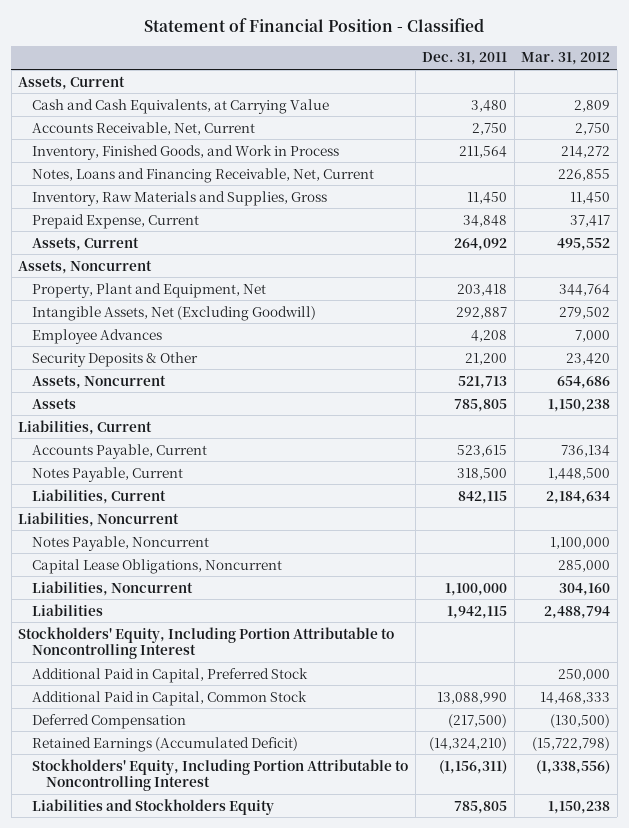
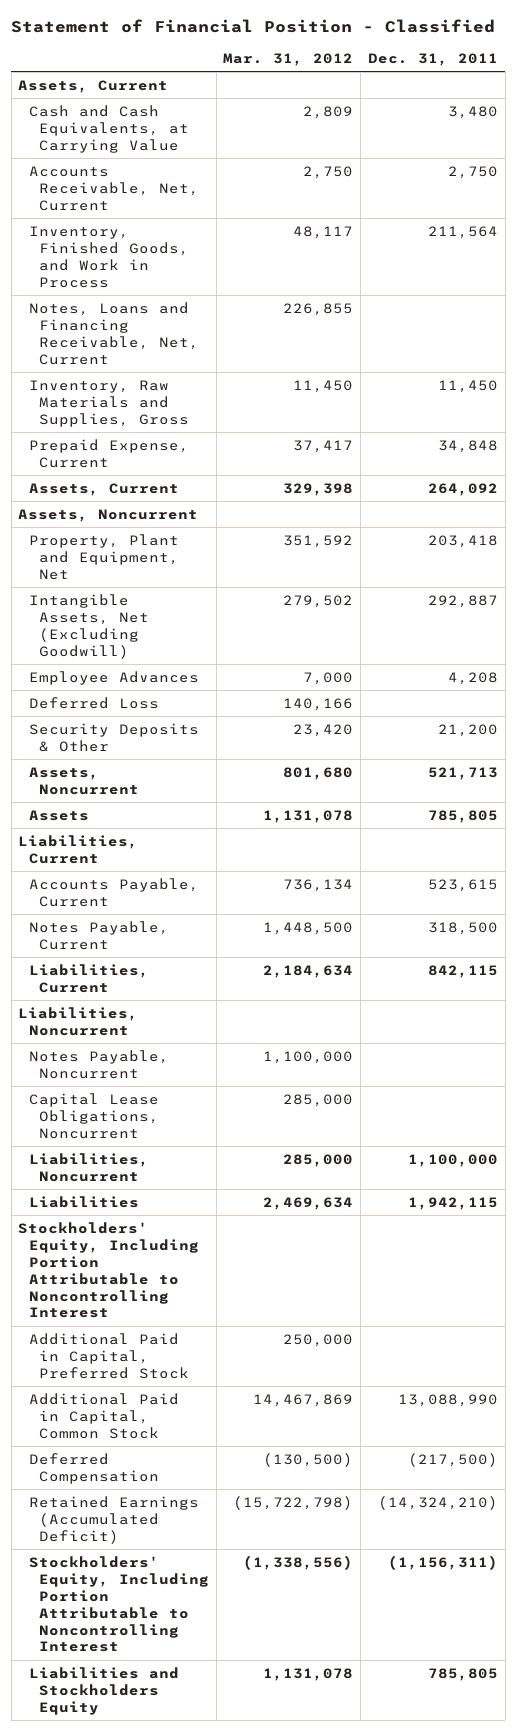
- | Dec. 31, 2011 | Mar. 31, 2012
+ | Mar. 31, 2012 | Dec. 31, 2011
- Inventory, Finished Goods, and Work in Process | 211,564 | 214,272
+ Inventory, Finished Goods, and Work in Process | 48,117 | 211,564
- Assets, Current | 264,092 | 495,552
+ Assets, Current | 329,398 | 264,092
- Property, Plant and Equipment, Net | 203,418 | 344,764
+ Property, Plant and Equipment, Net | 351,592 | 203,418
+ Deferred Loss | 140,166 |
- Assets, Noncurrent | 521,713 | 654,686
- Assets | 785,805 | 1,150,238
+ Assets, Noncurrent | 801,680 | 521,713
+ Assets | 1,131,078 | 785,805
- Liabilities, Noncurrent | 1,100,000 | 304,160
- Liabilities | 1,942,115 | 2,488,794
+ Liabilities, Noncurrent | 285,000 | 1,100,000
+ Liabilities | 2,469,634 | 1,942,115
- Additional Paid in Capital, Common Stock | 13,088,990 | 14,468,333
+ Additional Paid in Capital, Common Stock | 14,467,869 | 13,088,990
- Liabilities and Stockholders Equity | 785,805 | 1,150,238
+ Liabilities and Stockholders Equity | 1,131,078 | 785,805

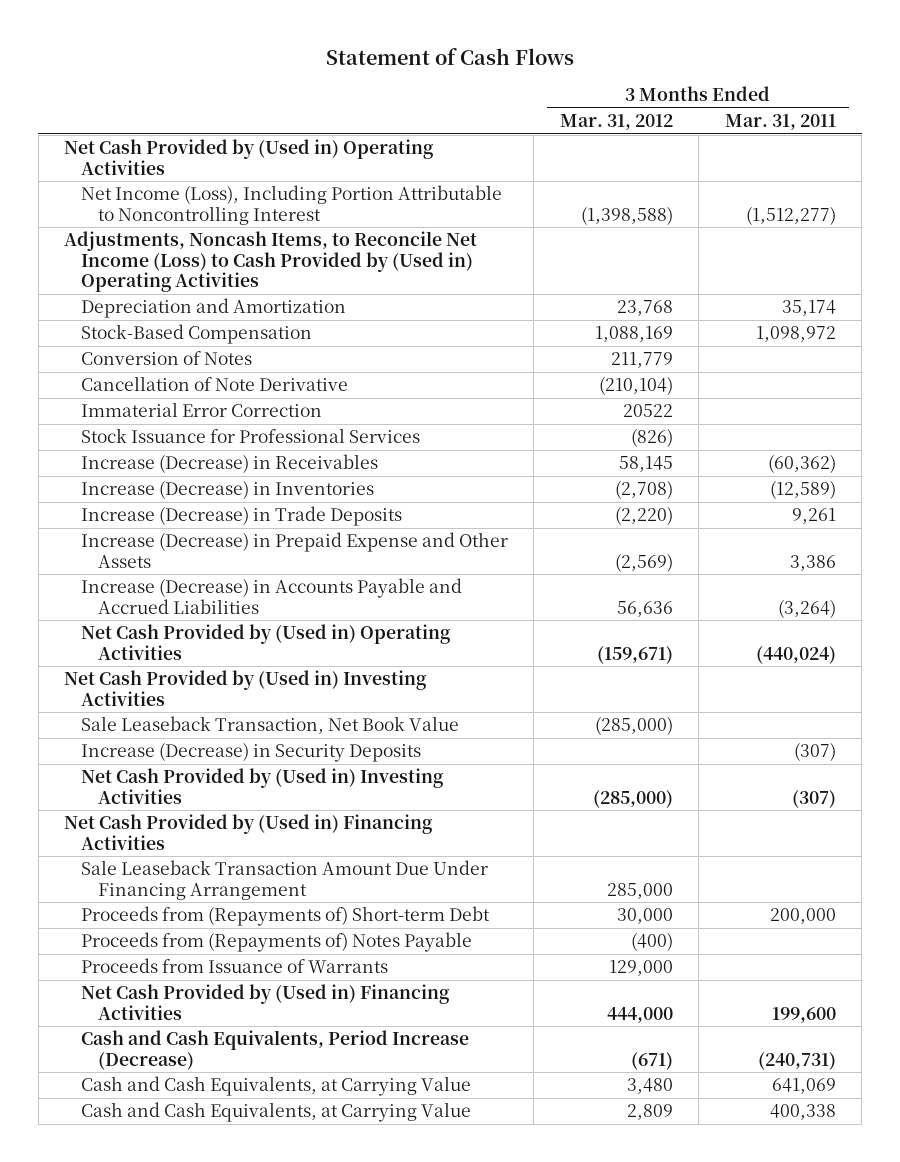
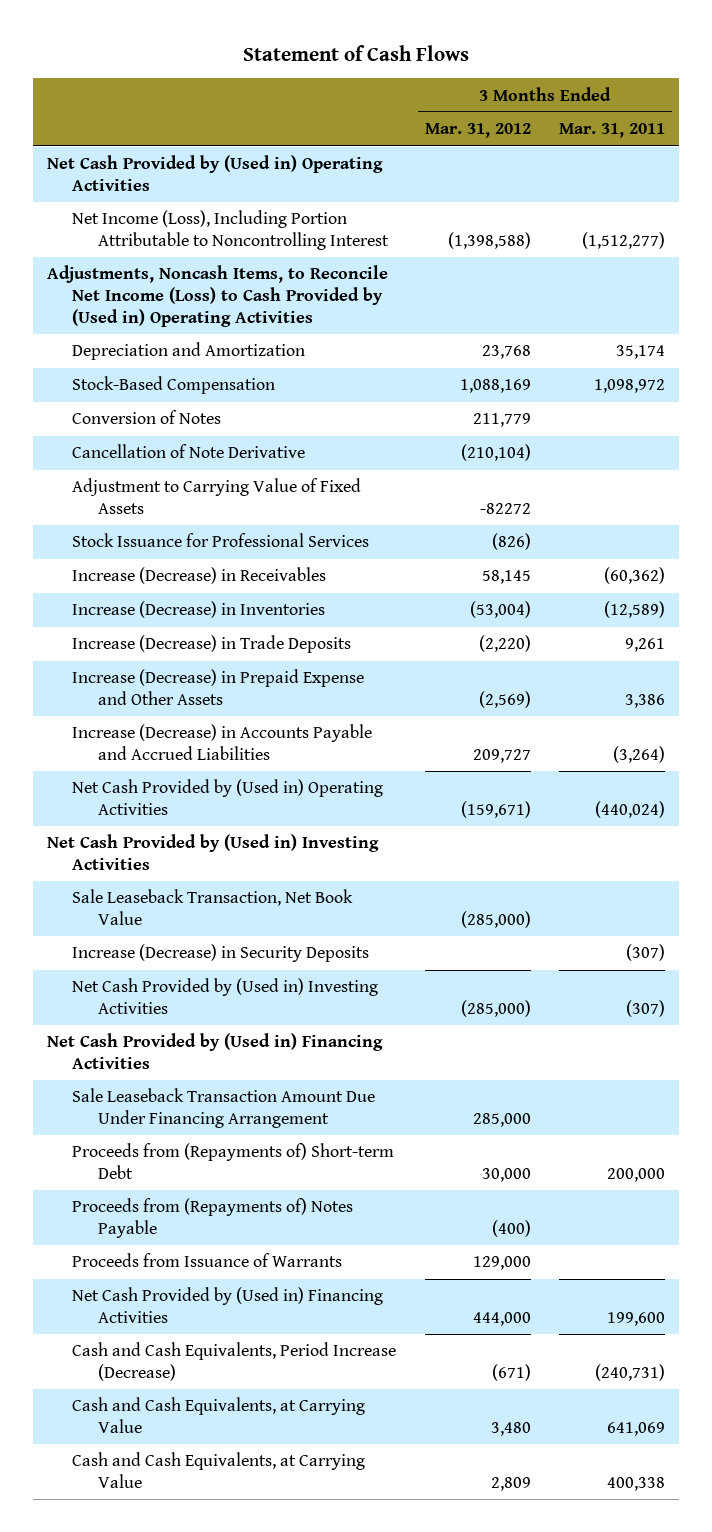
- Immaterial Error Correction | 20522 |
+ Adjustment to Carrying Value of Fixed Assets | -82272 |
- Increase (Decrease) in Inventories | (2,708) | (12,589)
+ Increase (Decrease) in Inventories | (53,004) | (12,589)
- Increase (Decrease) in Accounts Payable and Accrued Liabilities | 56,636 | (3,264)
+ Increase (Decrease) in Accounts Payable and Accrued Liabilities | 209,727 | (3,264)

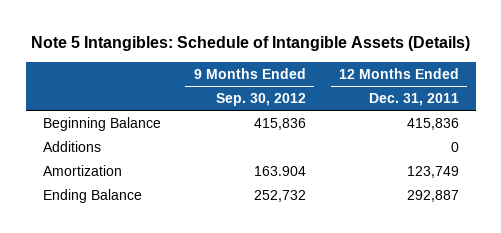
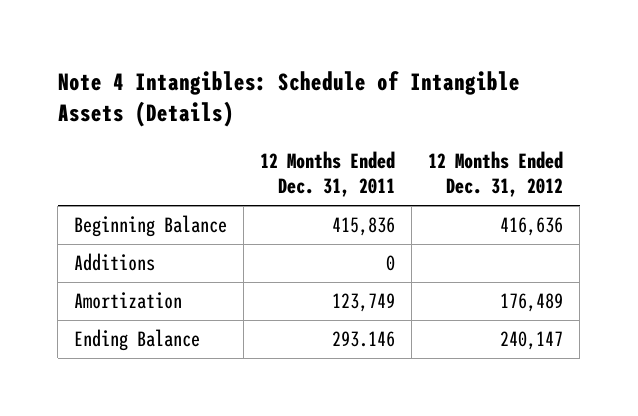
- Note 5 Intangibles: Schedule of Intangible Assets (Details)
+ Note 4 Intangibles: Schedule of Intangible Assets (Details)
- | 9 Months Ended Sep. 30, 2012 | 12 Months Ended Dec. 31, 2011
+ | 12 Months Ended Dec. 31, 2011 | 12 Months Ended Dec. 31, 2012
- Ending Balance | 252,732 | 292,887
+ Ending Balance | 293.146 | 240,147

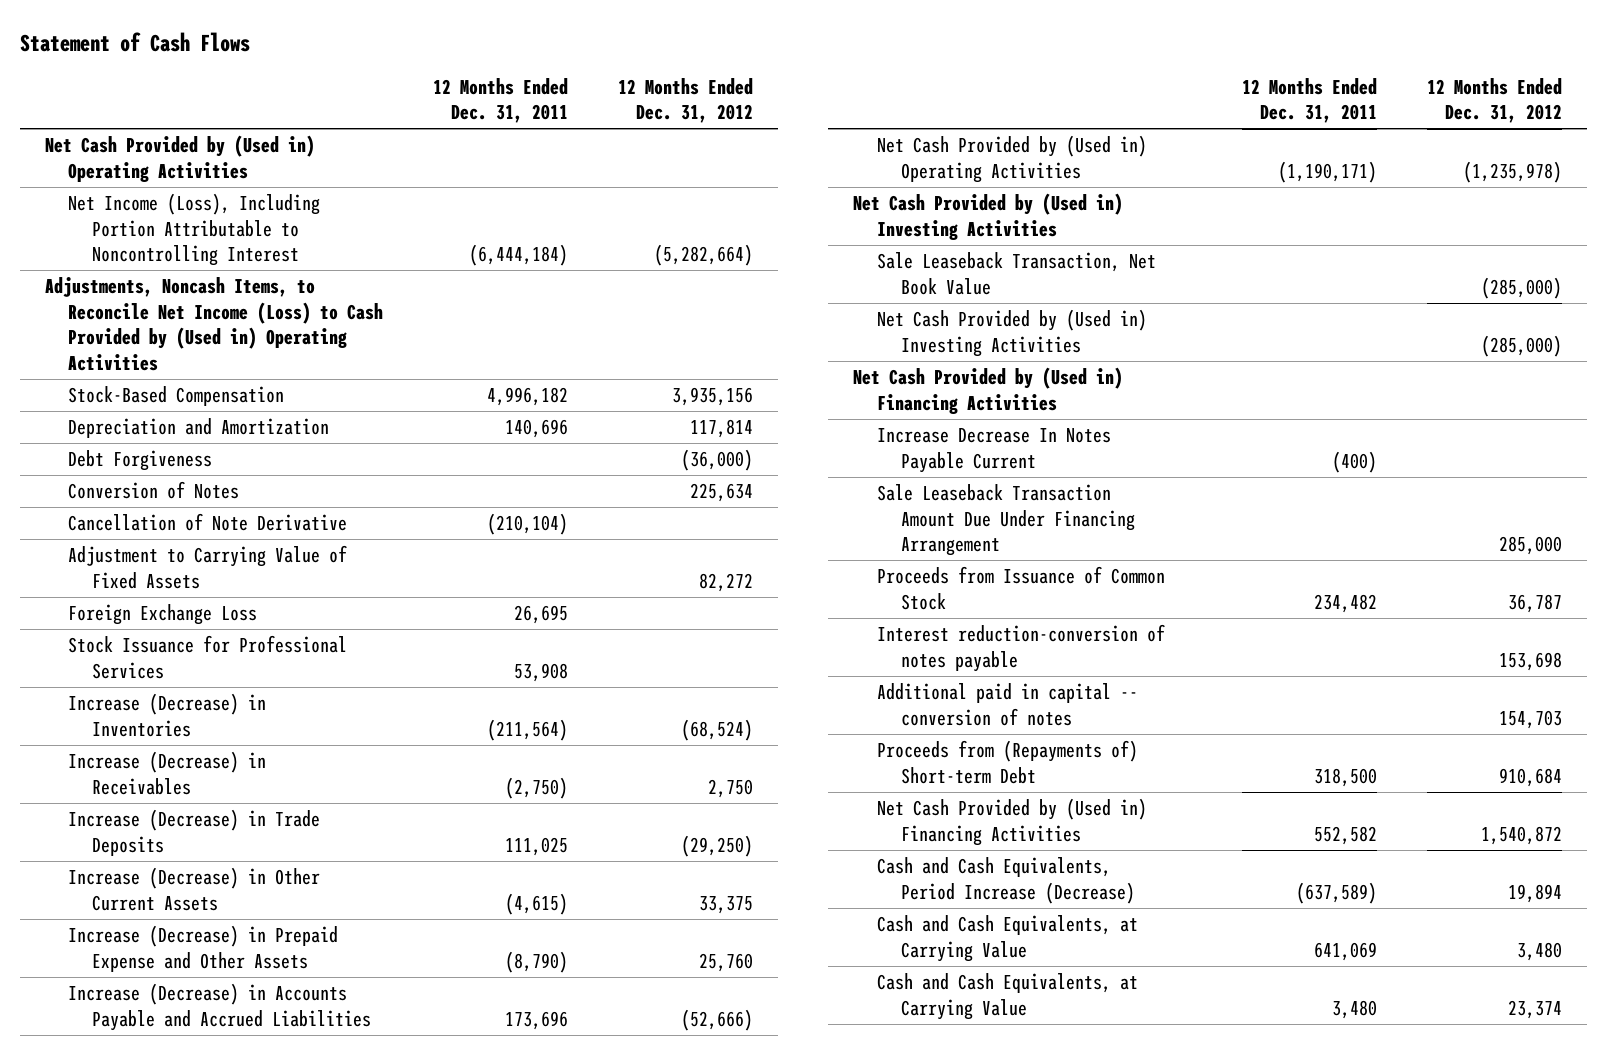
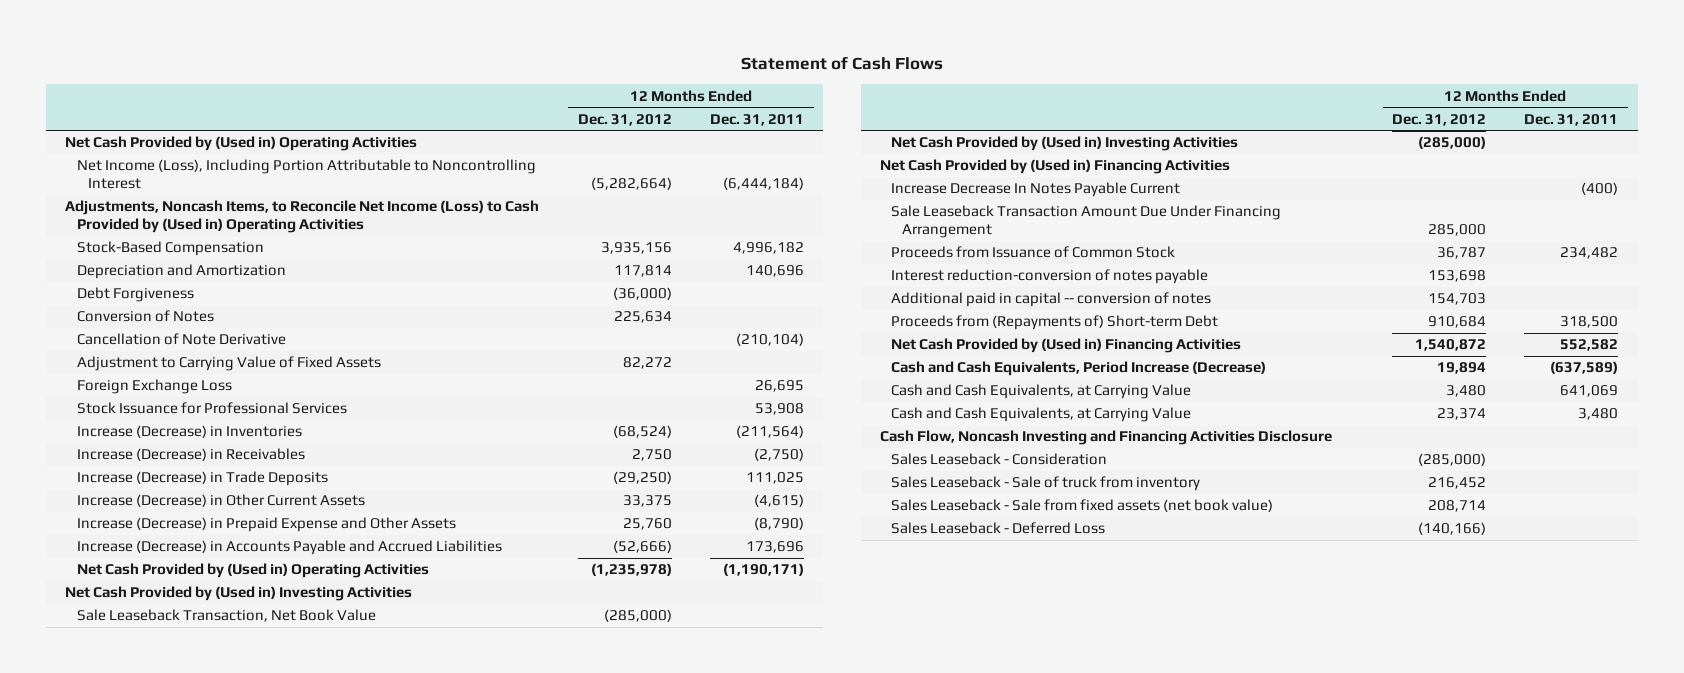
- | 12 Months Ended Dec. 31, 2011 | 12 Months Ended Dec. 31, 2012
+ | 12 Months Ended Dec. 31, 2012 | 12 Months Ended Dec. 31, 2011
+ Cash Flow, Noncash Investing and Financing Activities Disclosure
+ Sales Leaseback - Consideration | (285,000) |
+ Sales Leaseback - Sale of truck from inventory | 216,452 |
+ Sales Leaseback - Sale from fixed assets (net book value) | 208,714 |
+ Sales Leaseback - Deferred Loss | (140,166) |

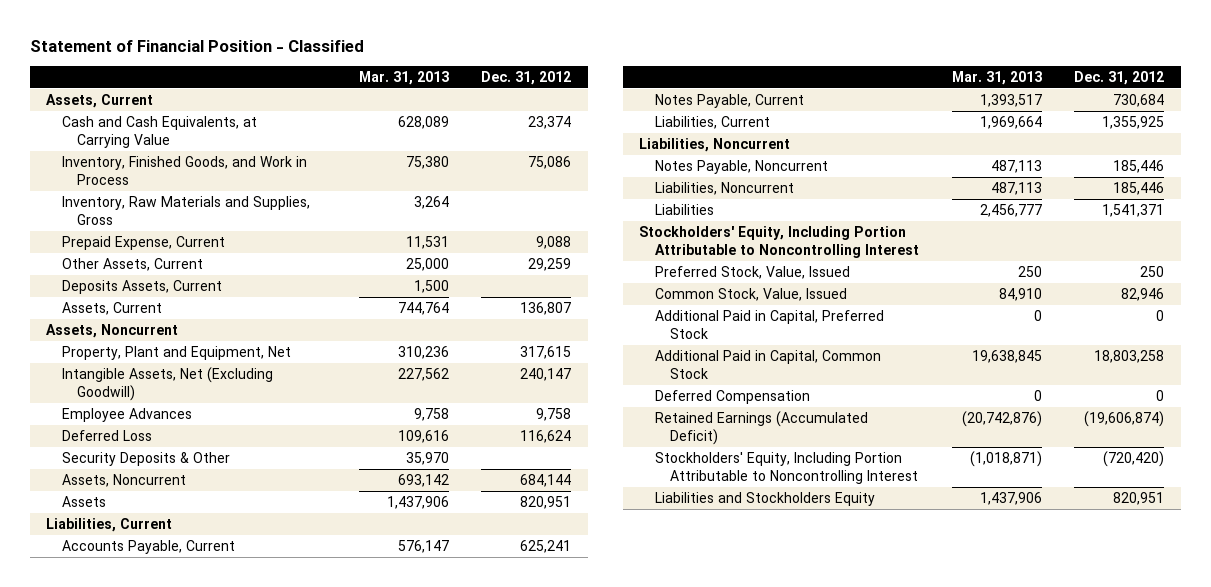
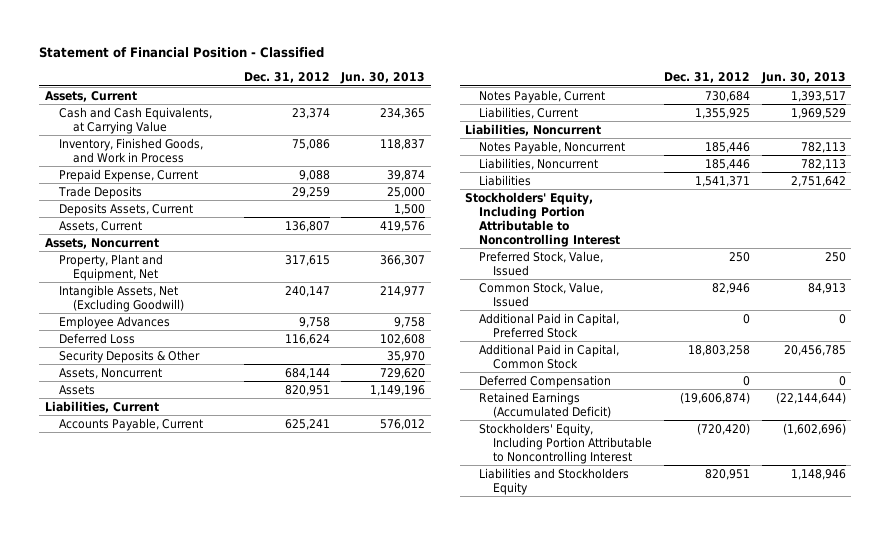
- | Mar. 31, 2013 | Dec. 31, 2012
+ | Dec. 31, 2012 | Jun. 30, 2013
- Inventory, Raw Materials and Supplies, Gross | 3,264 |
- Other Assets, Current | 25,000 | 29,259
+ Trade Deposits | 29,259 | 25,000

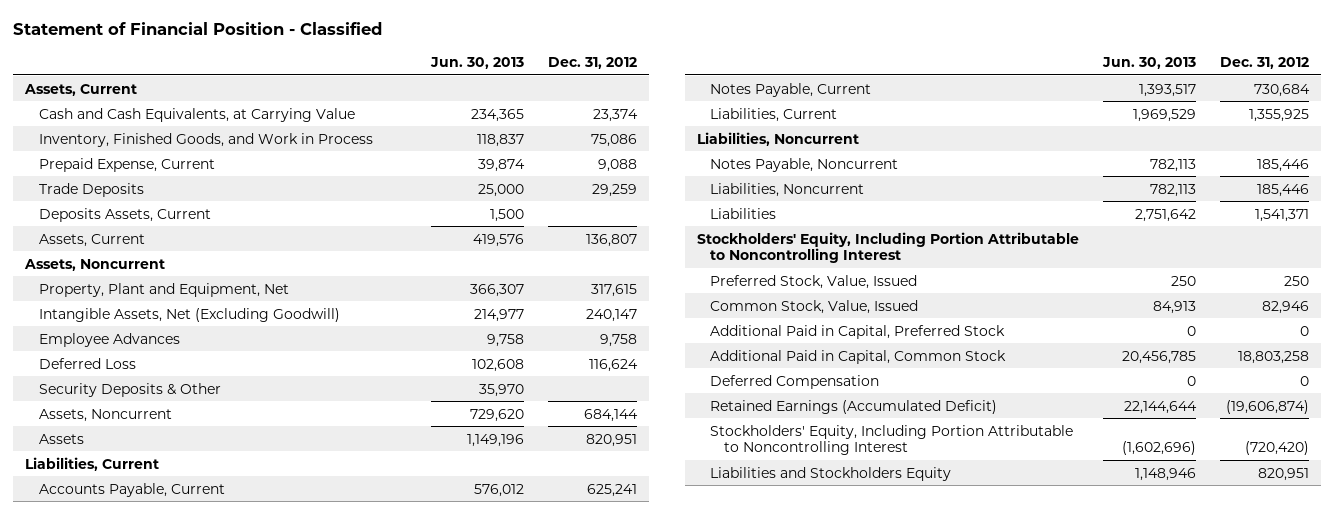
- | Dec. 31, 2012 | Jun. 30, 2013
+ | Jun. 30, 2013 | Dec. 31, 2012
- Retained Earnings (Accumulated Deficit) | (19,606,874) | (22,144,644)
+ Retained Earnings (Accumulated Deficit) | 22,144,644 | (19,606,874)

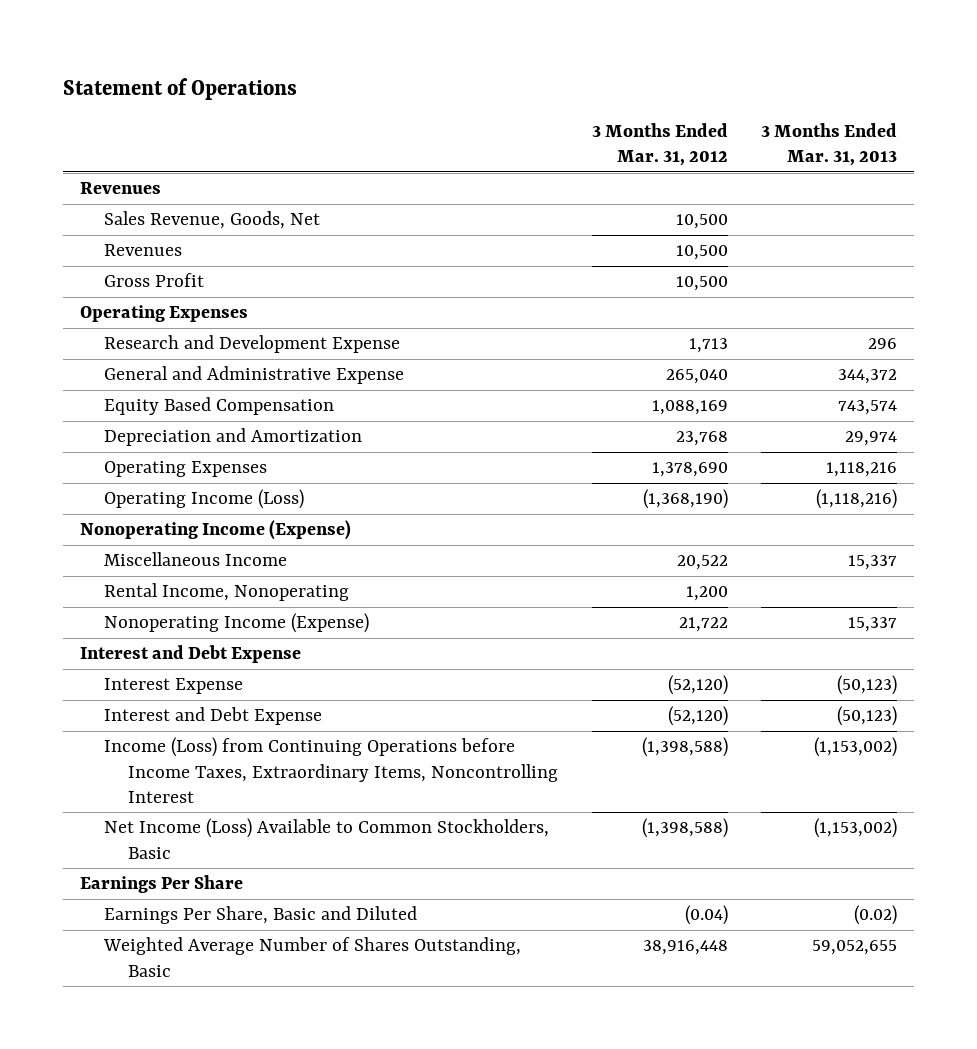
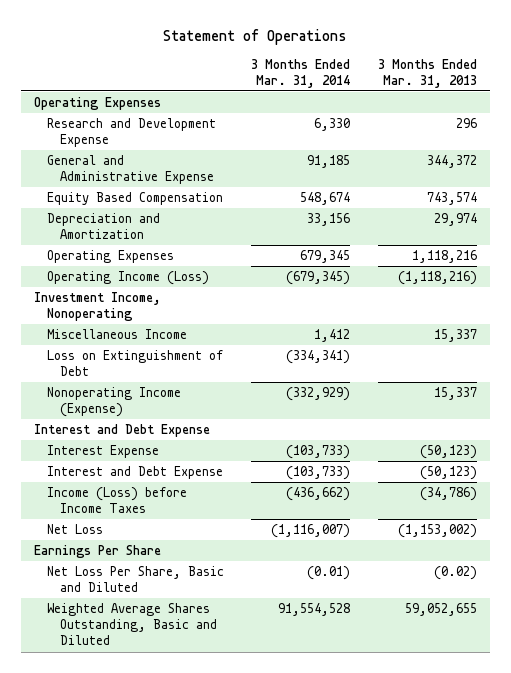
- | 3 Months Ended Mar. 31, 2012 | 3 Months Ended Mar. 31, 2013
+ | 3 Months Ended Mar. 31, 2014 | 3 Months Ended Mar. 31, 2013
- Revenues
- Sales Revenue, Goods, Net | 10,500 |
- Revenues | 10,500 |
- Gross Profit | 10,500 |
- Nonoperating Income (Expense)
+ Investment Income, Nonoperating
- Rental Income, Nonoperating | 1,200 |
+ Loss on Extinguishment of Debt | (334,341) |
- Income (Loss) from Continuing Operations before Income Taxes, Extraordinary Items, Noncontrolling Interest | (1,398,588) | (1,153,002)
- Net Income (Loss) Available to Common Stockholders, Basic | (1,398,588) | (1,153,002)
+ Income (Loss) before Income Taxes | (436,662) | (34,786)
+ Net Loss | (1,116,007) | (1,153,002)
- Earnings Per Share, Basic and Diluted | (0.04) | (0.02)
- Weighted Average Number of Shares Outstanding, Basic | 38,916,448 | 59,052,655
+ Net Loss Per Share, Basic and Diluted | (0.01) | (0.02)
+ Weighted Average Shares Outstanding, Basic and Diluted | 91,554,528 | 59,052,655

